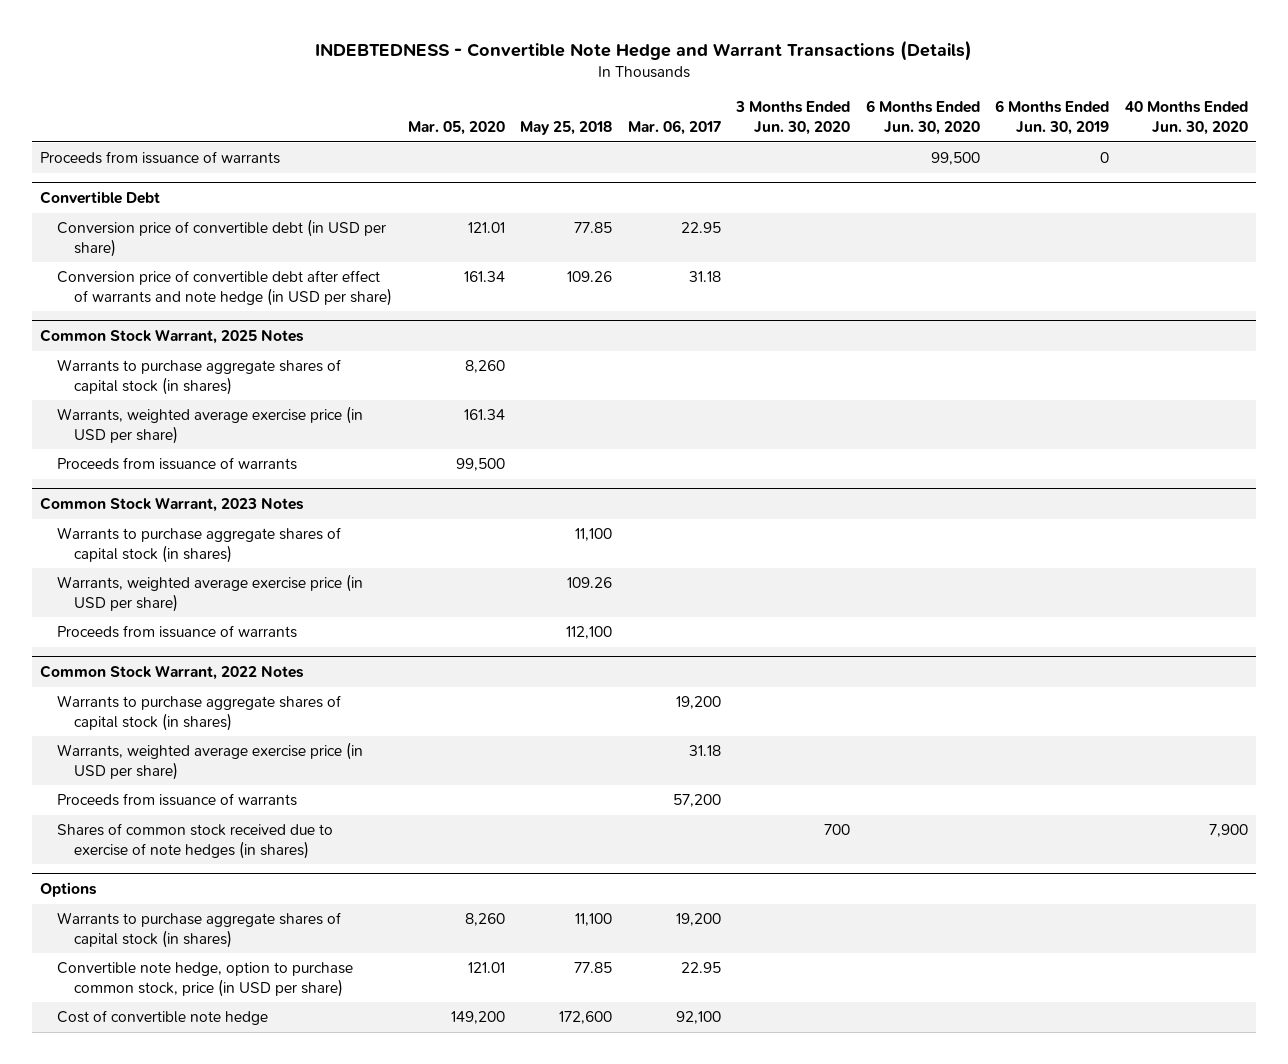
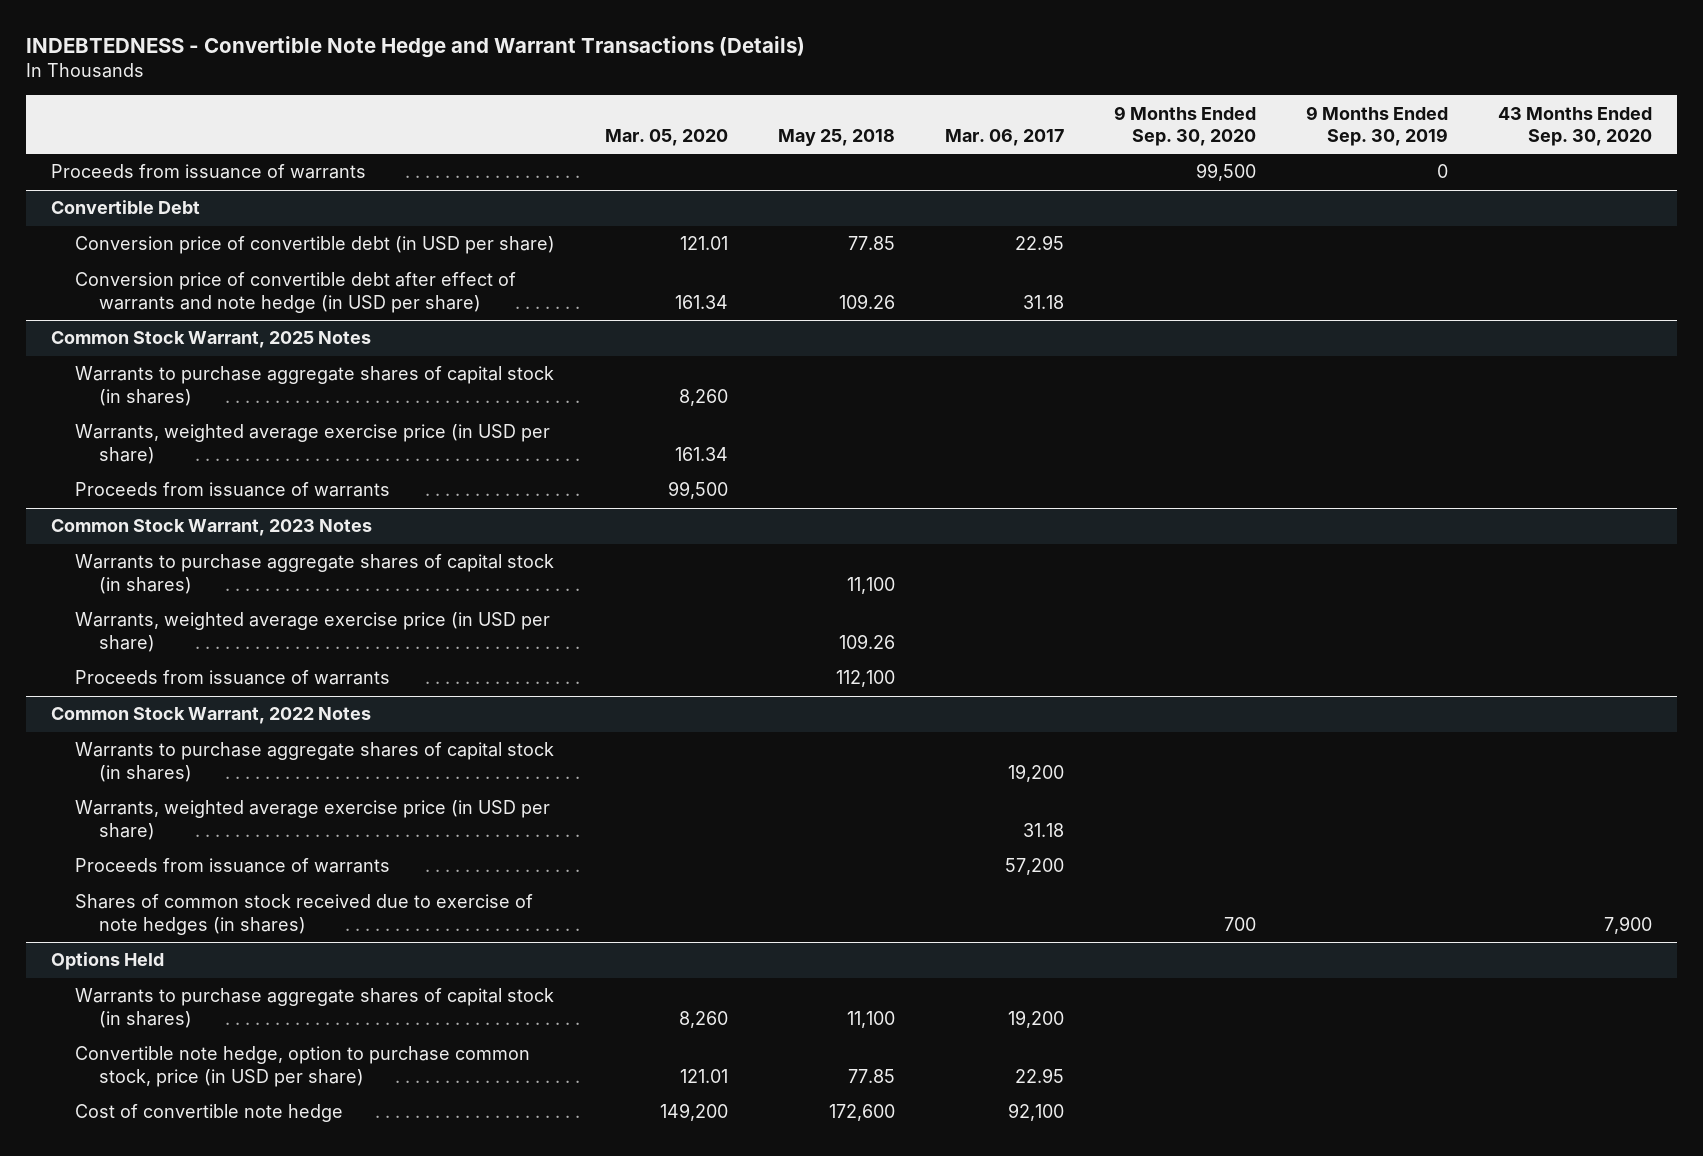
- | Mar. 05, 2020 | May 25, 2018 | Mar. 06, 2017 | 3 Months Ended Jun. 30, 2020 | 6 Months Ended Jun. 30, 2020 | 6 Months Ended Jun. 30, 2019 | 40 Months Ended Jun. 30, 2020
+ | Mar. 05, 2020 | May 25, 2018 | Mar. 06, 2017 | 9 Months Ended Sep. 30, 2020 | 9 Months Ended Sep. 30, 2019 | 43 Months Ended Sep. 30, 2020
- Options
+ Options Held

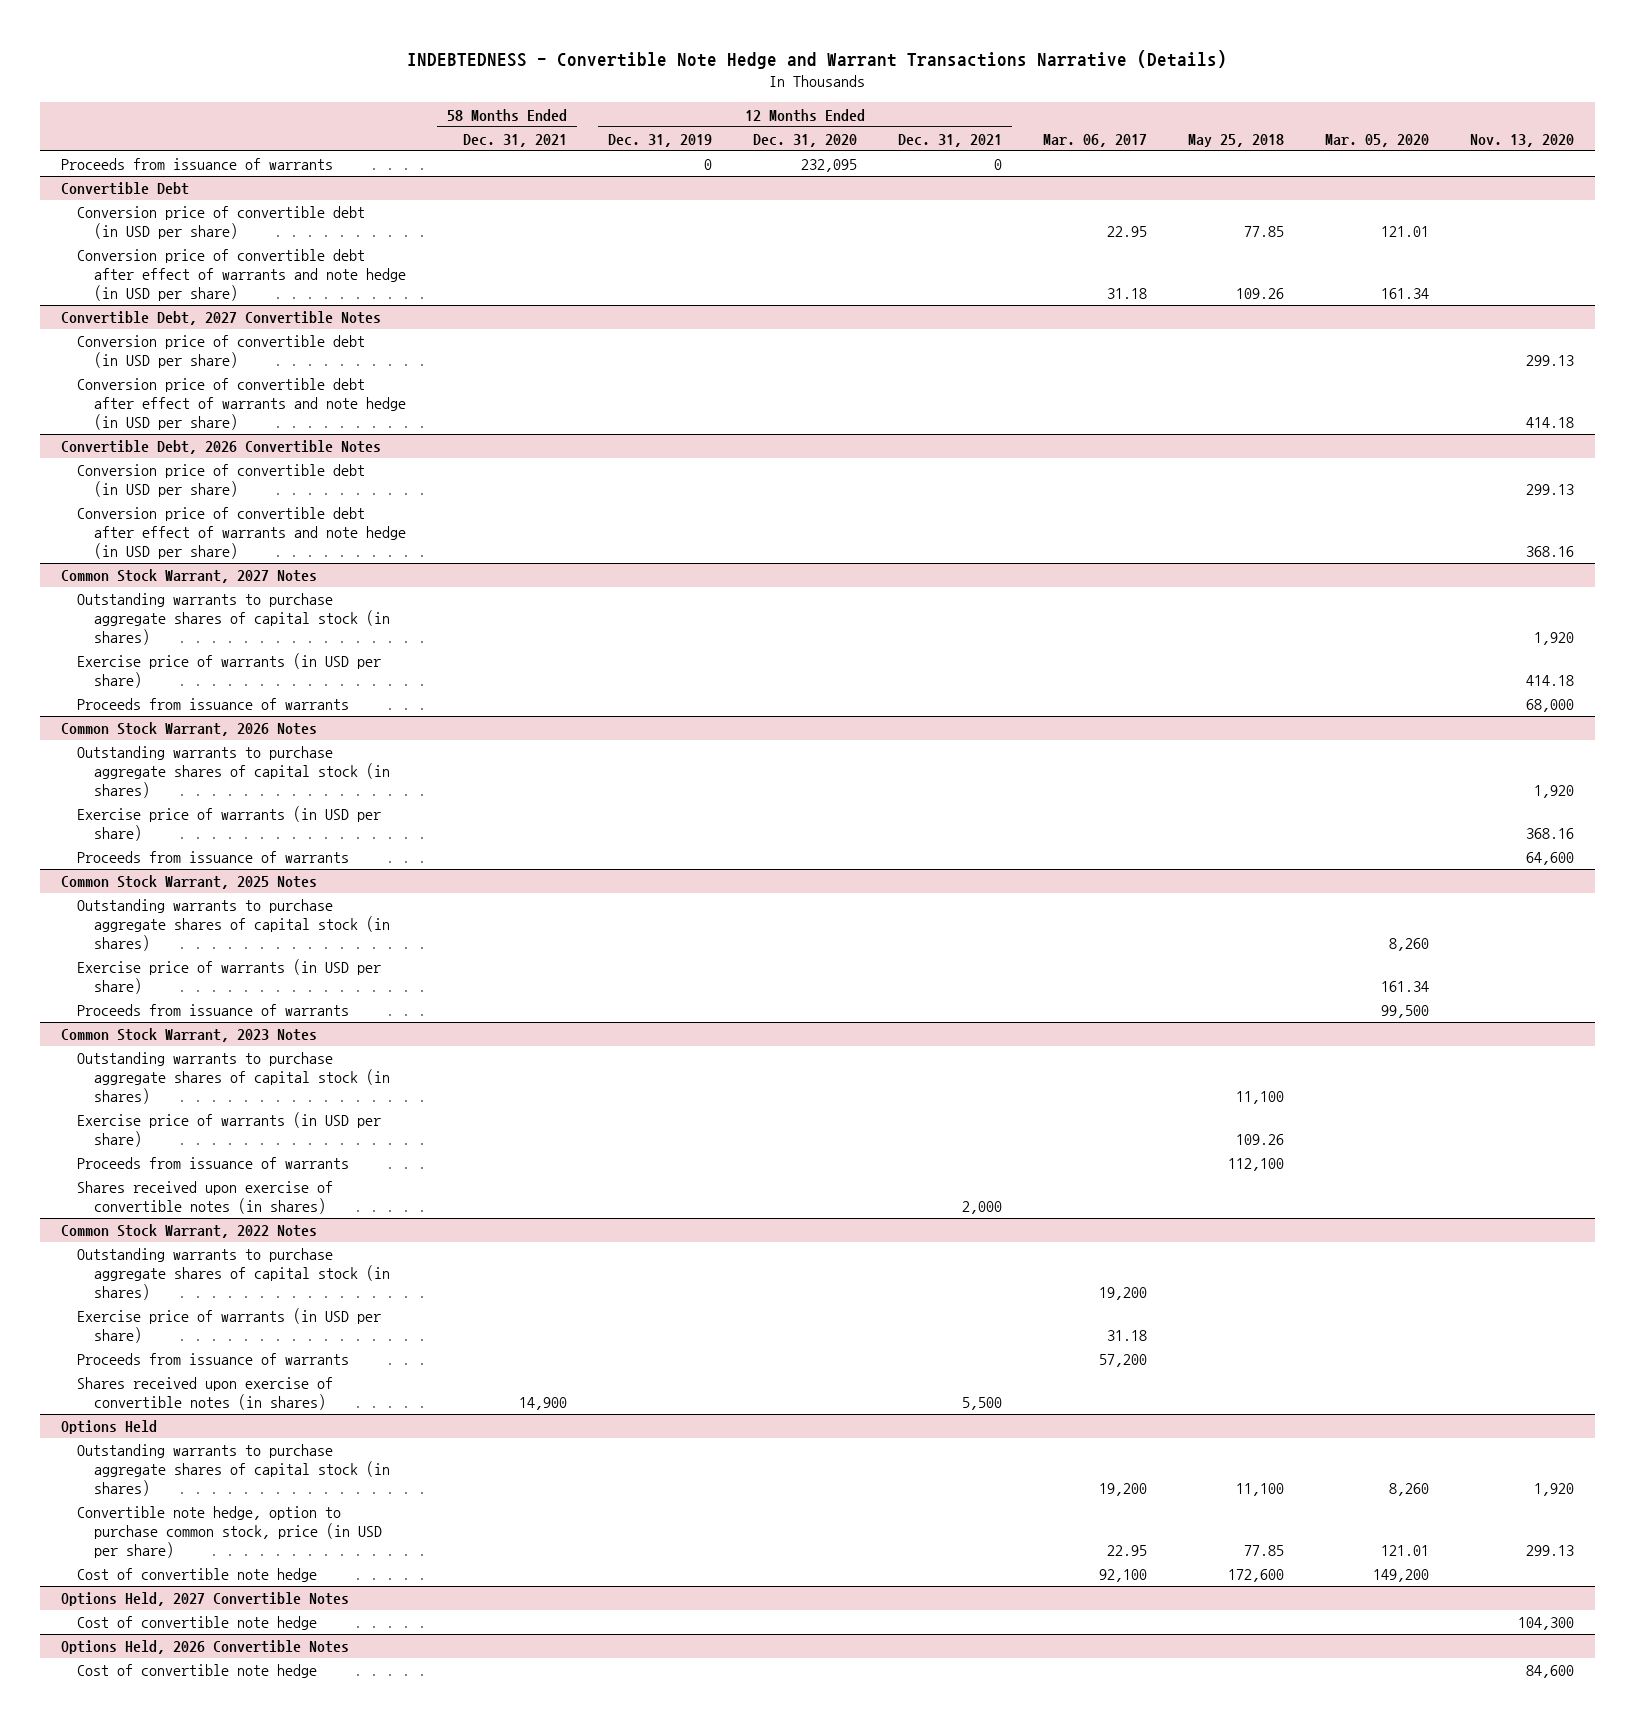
- INDEBTEDNESS - Convertible Note Hedge and Warrant Transactions (Details)
+ INDEBTEDNESS - Convertible Note Hedge and Warrant Transactions Narrative (Details)
- | Mar. 05, 2020 | May 25, 2018 | Mar. 06, 2017 | 9 Months Ended Sep. 30, 2020 | 9 Months Ended Sep. 30, 2019 | 43 Months Ended Sep. 30, 2020
+ | 58 Months Ended Dec. 31, 2021 | 12 Months Ended Dec. 31, 2019 | 12 Months Ended Dec. 31, 2020 | 12 Months Ended Dec. 31, 2021 | Mar. 06, 2017 | May 25, 2018 | Mar. 05, 2020 | Nov. 13, 2020
+ Convertible Debt, 2027 Convertible Notes
+ Conversion price of convertible debt (in USD per share) | | | | | | | | 299.13
+ Conversion price of convertible debt after effect of warrants and note hedge (in USD per share) | | | | | | | | 414.18
+ Convertible Debt, 2026 Convertible Notes
+ Conversion price of convertible debt (in USD per share) | | | | | | | | 299.13
+ Conversion price of convertible debt after effect of warrants and note hedge (in USD per share) | | | | | | | | 368.16
+ Common Stock Warrant, 2027 Notes
+ Outstanding warrants to purchase aggregate shares of capital stock (in shares) | | | | | | | | 1,920
+ Exercise price of warrants (in USD per share) | | | | | | | | 414.18
+ Proceeds from issuance of warrants | | | | | | | | 68,000
+ Common Stock Warrant, 2026 Notes
+ Outstanding warrants to purchase aggregate shares of capital stock (in shares) | | | | | | | | 1,920
+ Exercise price of warrants (in USD per share) | | | | | | | | 368.16
+ Proceeds from issuance of warrants | | | | | | | | 64,600
@ Common Stock Warrant, 2025 Notes
- Warrants to purchase aggregate shares of capital stock (in shares) | 8,260 | | | | |
- Warrants, weighted average exercise price (in USD per share) | 161.34 | | | | |
+ Outstanding warrants to purchase aggregate shares of capital stock (in shares) | | | | | | | 8,260 |
+ Exercise price of warrants (in USD per share) | | | | | | | 161.34 |
@ Common Stock Warrant, 2023 Notes
- Warrants to purchase aggregate shares of capital stock (in shares) | | 11,100 | | | |
- Warrants, weighted average exercise price (in USD per share) | | 109.26 | | | |
+ Outstanding warrants to purchase aggregate shares of capital stock (in shares) | | | | | | 11,100 | |
+ Exercise price of warrants (in USD per share) | | | | | | 109.26 | |
+ Shares received upon exercise of convertible notes (in shares) | | | | 2,000 | | | |
@ Common Stock Warrant, 2022 Notes
- Warrants to purchase aggregate shares of capital stock (in shares) | | | 19,200 | | |
- Warrants, weighted average exercise price (in USD per share) | | | 31.18 | | |
+ Outstanding warrants to purchase aggregate shares of capital stock (in shares) | | | | | 19,200 | | |
+ Exercise price of warrants (in USD per share) | | | | | 31.18 | | |
- Shares of common stock received due to exercise of note hedges (in shares) | | | | 700 | | 7,900
+ Shares received upon exercise of convertible notes (in shares) | 14,900 | | | 5,500 | | | |
@ Options Held
- Warrants to purchase aggregate shares of capital stock (in shares) | 8,260 | 11,100 | 19,200 | | |
+ Outstanding warrants to purchase aggregate shares of capital stock (in shares) | | | | | 19,200 | 11,100 | 8,260 | 1,920
+ Options Held, 2027 Convertible Notes
+ Cost of convertible note hedge | | | | | | | | 104,300
+ Options Held, 2026 Convertible Notes
+ Cost of convertible note hedge | | | | | | | | 84,600

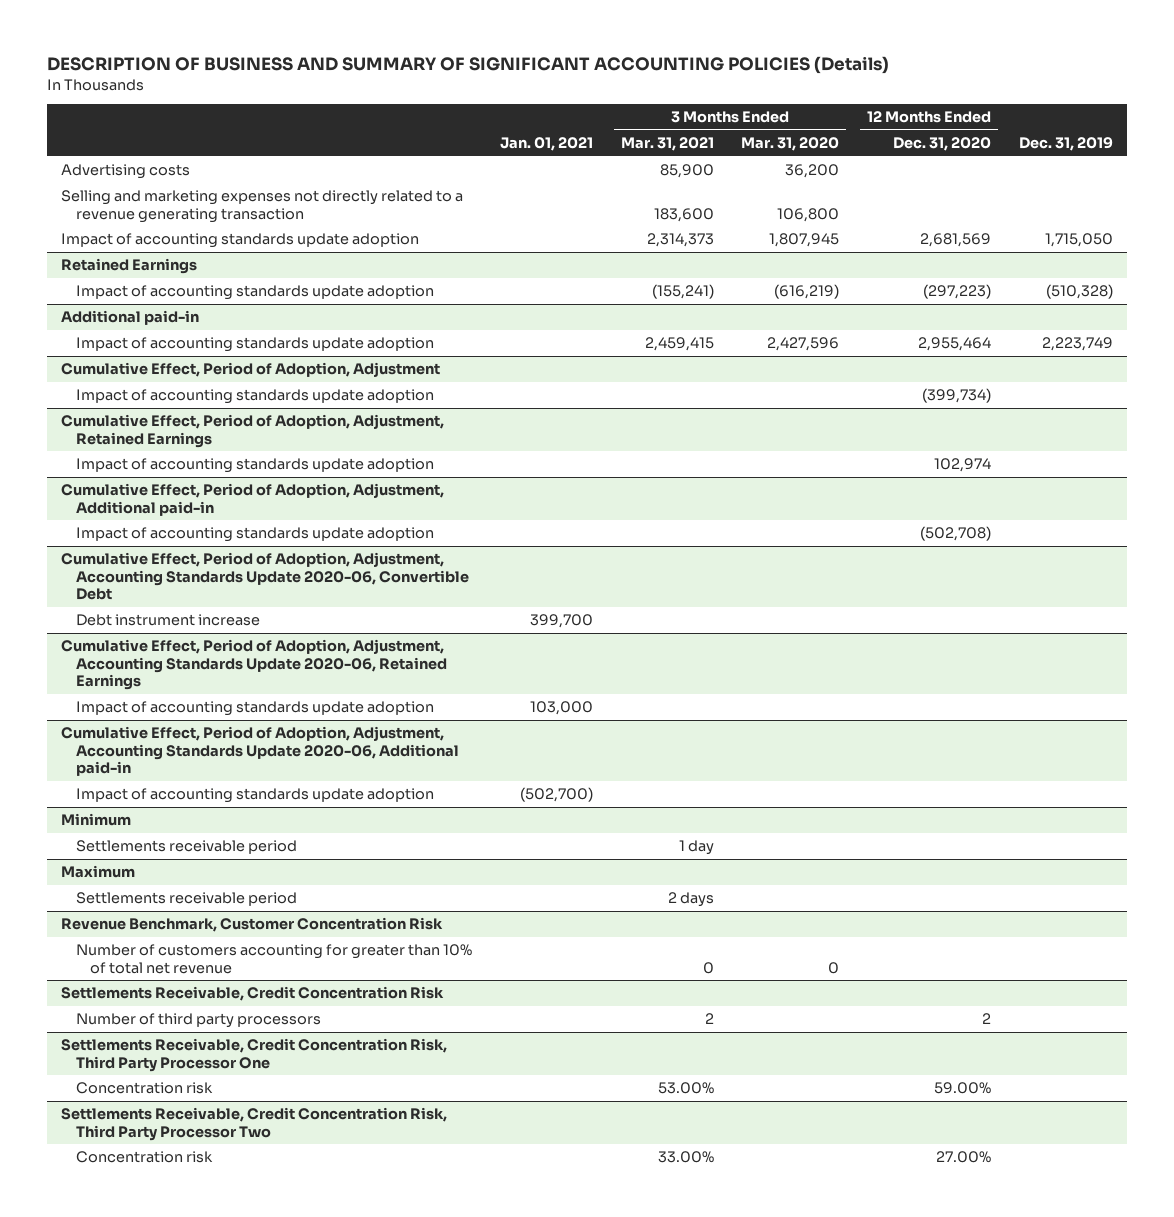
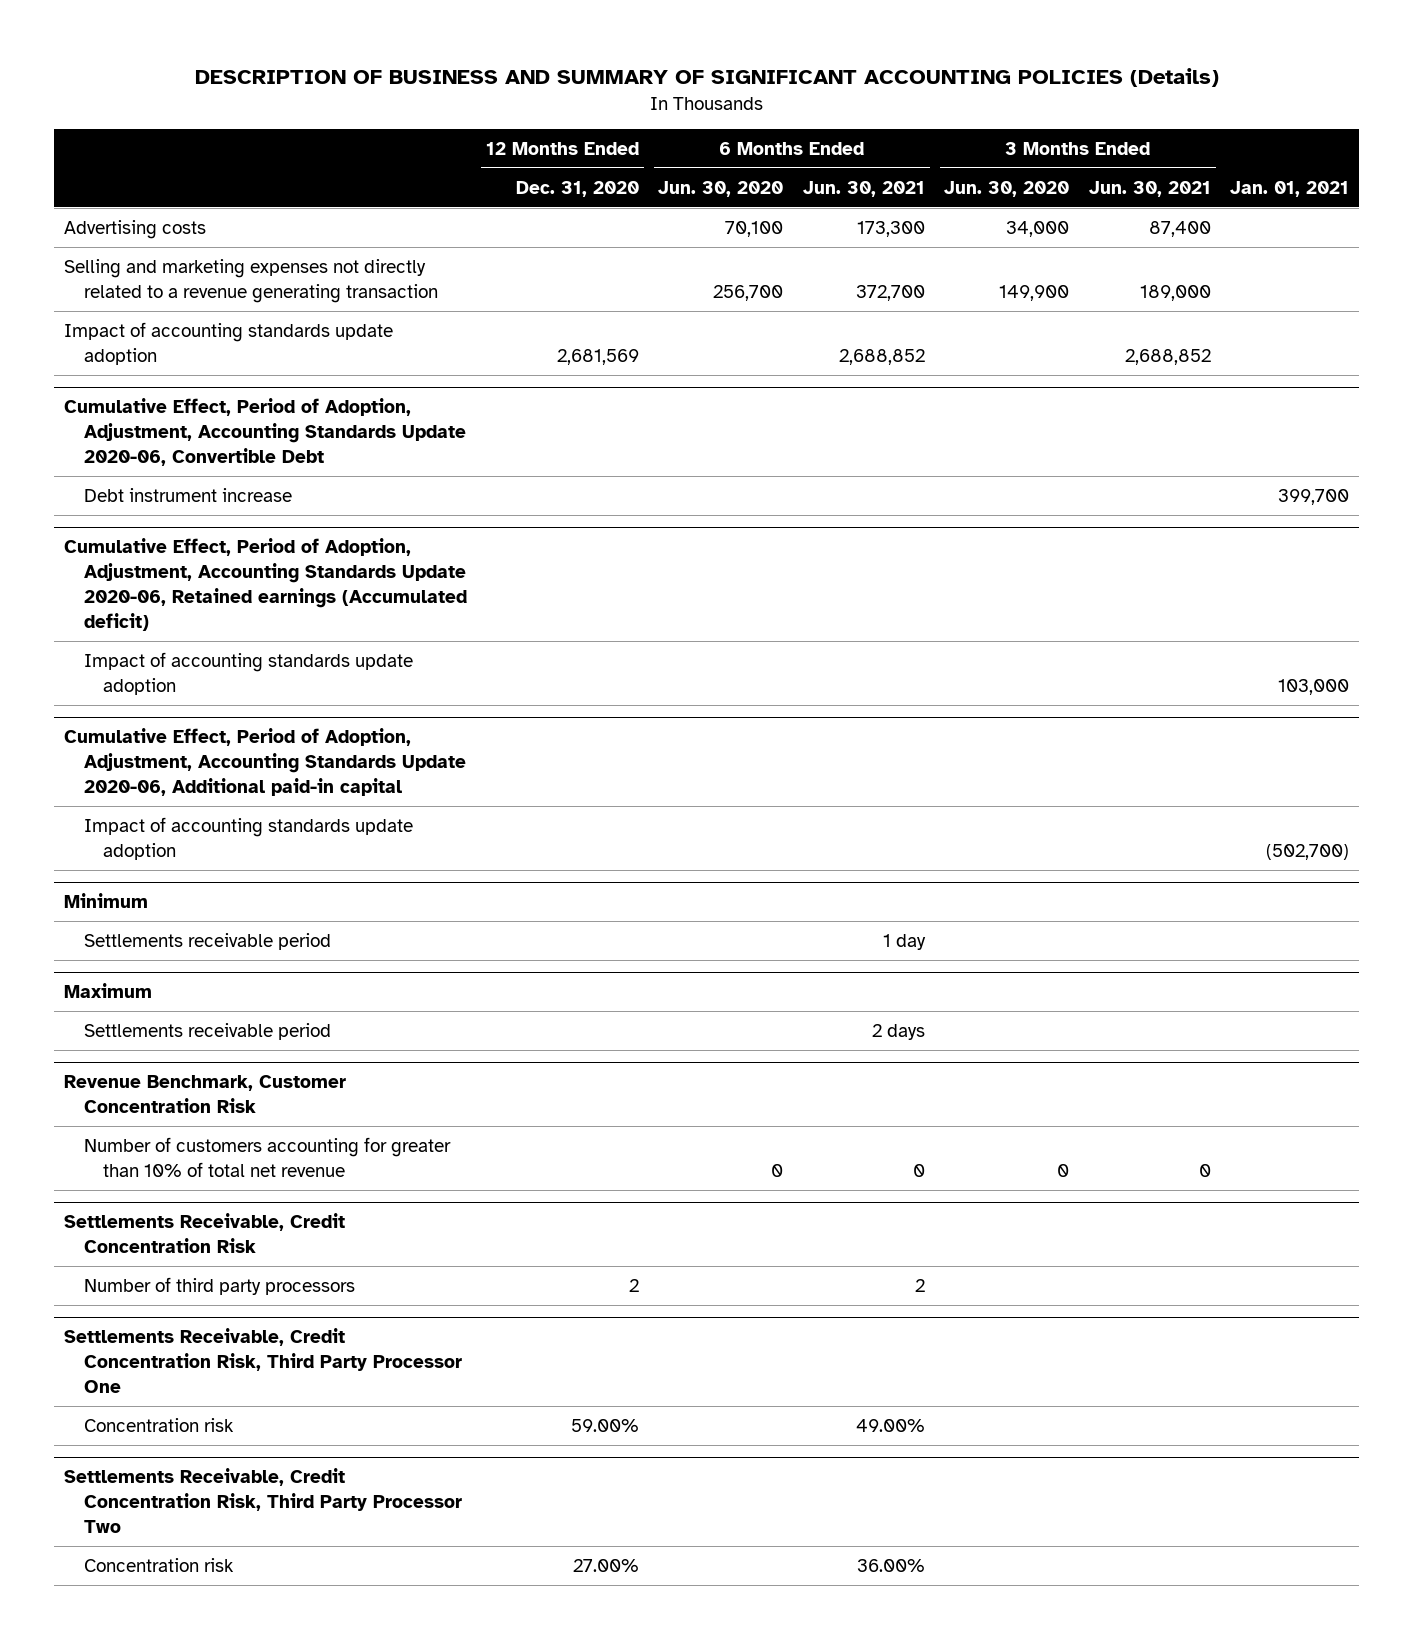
- | Jan. 01, 2021 | 3 Months Ended Mar. 31, 2021 | 3 Months Ended Mar. 31, 2020 | 12 Months Ended Dec. 31, 2020 | Dec. 31, 2019
+ | 12 Months Ended Dec. 31, 2020 | 6 Months Ended Jun. 30, 2020 | 6 Months Ended Jun. 30, 2021 | 3 Months Ended Jun. 30, 2020 | 3 Months Ended Jun. 30, 2021 | Jan. 01, 2021
- Retained Earnings
- Impact of accounting standards update adoption | | (155,241) | (616,219) | (297,223) | (510,328)
- Additional paid-in
- Impact of accounting standards update adoption | | 2,459,415 | 2,427,596 | 2,955,464 | 2,223,749
- Cumulative Effect, Period of Adoption, Adjustment
- Impact of accounting standards update adoption | | | | (399,734) |
- Cumulative Effect, Period of Adoption, Adjustment, Retained Earnings
- Impact of accounting standards update adoption | | | | 102,974 |
- Cumulative Effect, Period of Adoption, Adjustment, Additional paid-in
- Impact of accounting standards update adoption | | | | (502,708) |
- Cumulative Effect, Period of Adoption, Adjustment, Accounting Standards Update 2020-06, Retained Earnings
+ Cumulative Effect, Period of Adoption, Adjustment, Accounting Standards Update 2020-06, Retained earnings (Accumulated deficit)
- Cumulative Effect, Period of Adoption, Adjustment, Accounting Standards Update 2020-06, Additional paid-in
+ Cumulative Effect, Period of Adoption, Adjustment, Accounting Standards Update 2020-06, Additional paid-in capital

